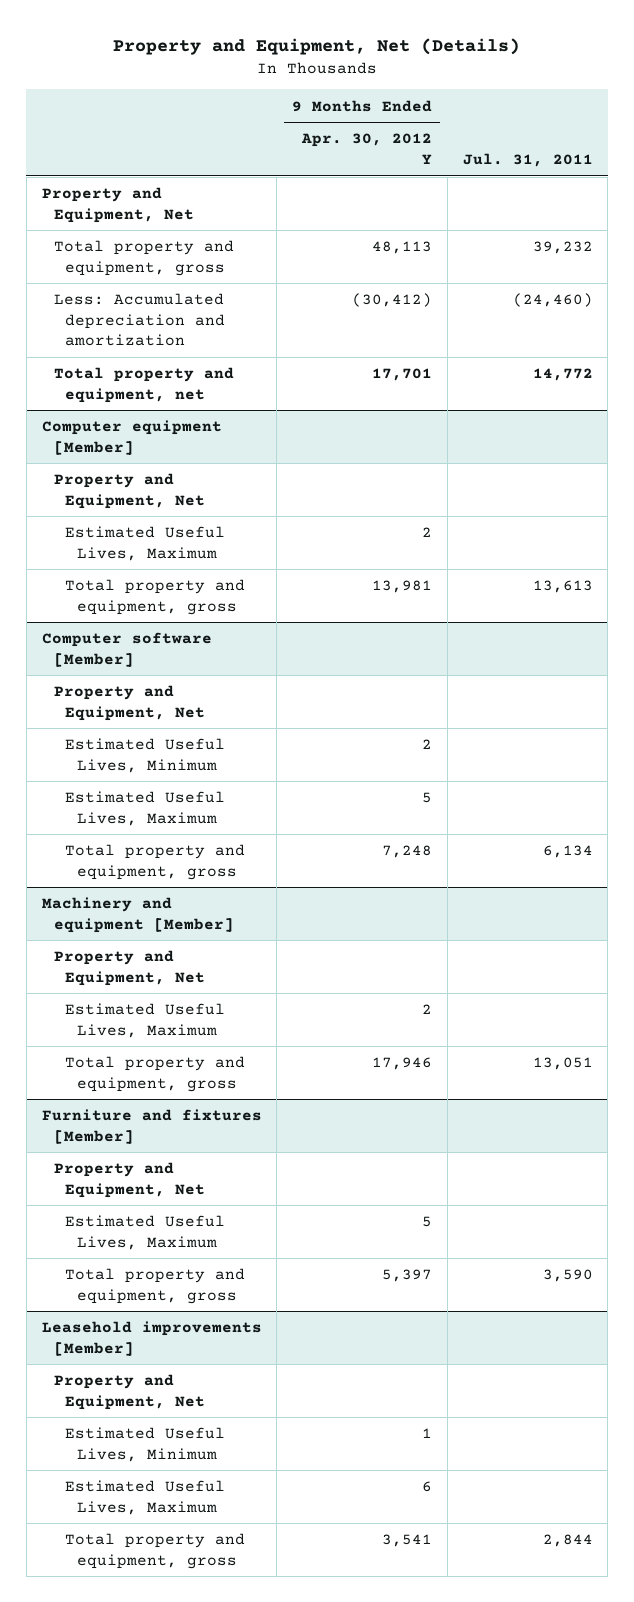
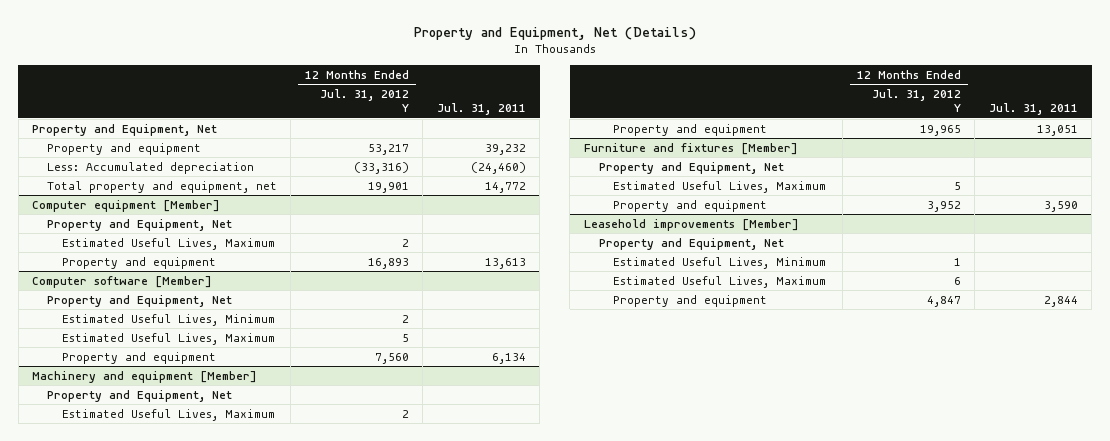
- | 9 Months Ended Apr. 30, 2012 Y | Jul. 31, 2011
+ | 12 Months Ended Jul. 31, 2012 Y | Jul. 31, 2011
- Total property and equipment, gross | 48,113 | 39,232
- Less: Accumulated depreciation and amortization | (30,412) | (24,460)
+ Property and equipment | 53,217 | 39,232
+ Less: Accumulated depreciation | (33,316) | (24,460)
@ Computer equipment [Member]
- Total property and equipment, gross | 13,981 | 13,613
+ Property and equipment | 16,893 | 13,613
@ Computer software [Member]
- Total property and equipment, gross | 7,248 | 6,134
+ Property and equipment | 7,560 | 6,134
@ Machinery and equipment [Member]
- Total property and equipment, gross | 17,946 | 13,051
+ Property and equipment | 19,965 | 13,051
@ Furniture and fixtures [Member]
- Total property and equipment, gross | 5,397 | 3,590
+ Property and equipment | 3,952 | 3,590
@ Leasehold improvements [Member]
- Total property and equipment, gross | 3,541 | 2,844
+ Property and equipment | 4,847 | 2,844

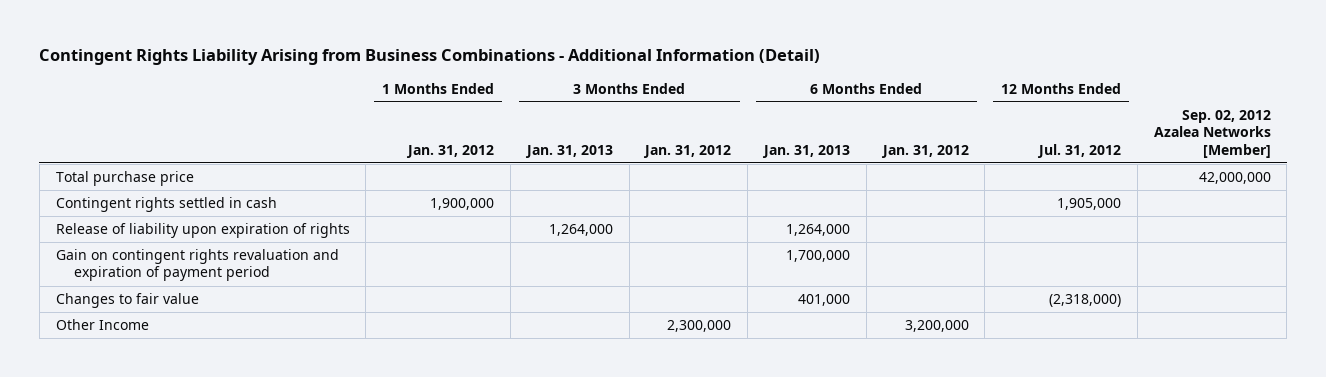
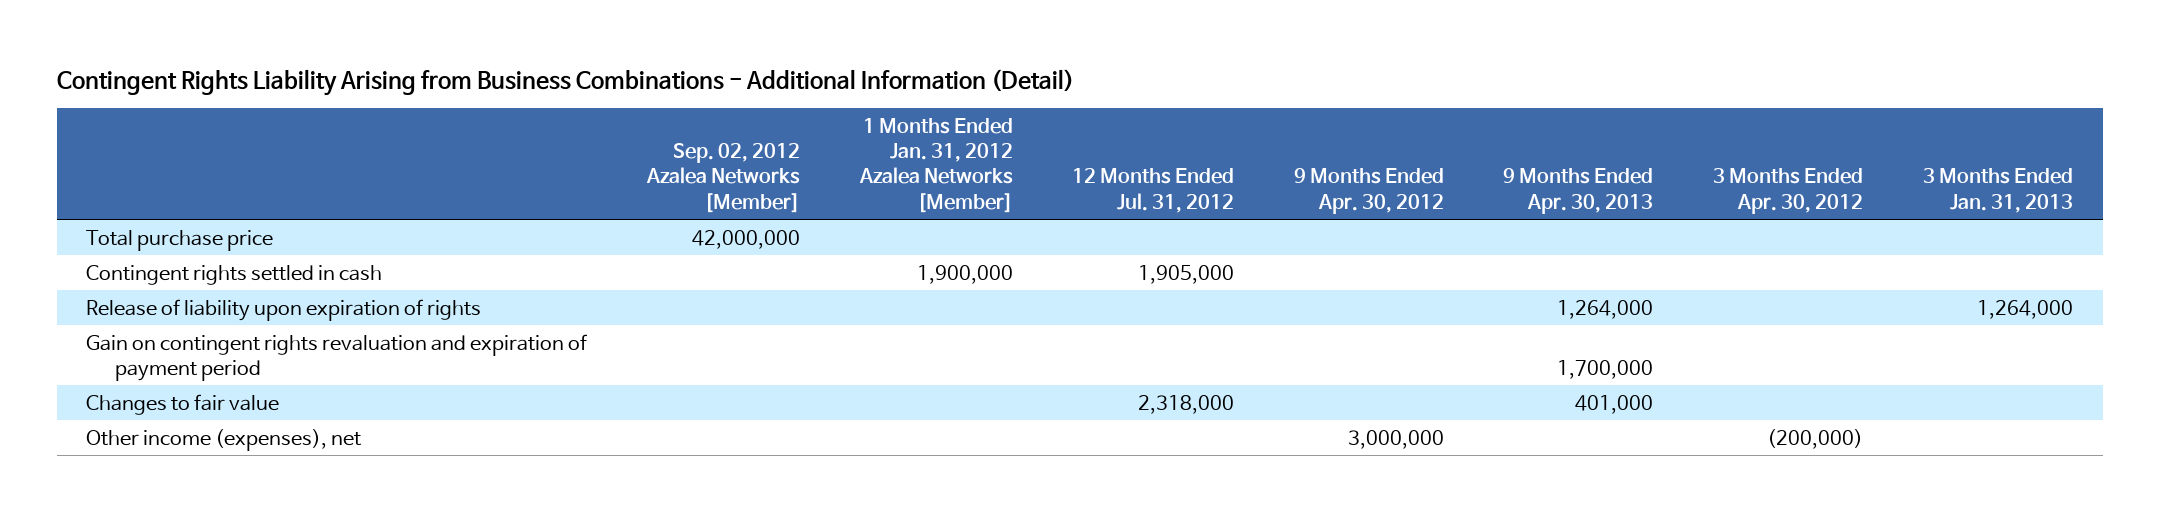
- | 1 Months Ended Jan. 31, 2012 | 3 Months Ended Jan. 31, 2013 | 3 Months Ended Jan. 31, 2012 | 6 Months Ended Jan. 31, 2013 | 6 Months Ended Jan. 31, 2012 | 12 Months Ended Jul. 31, 2012 | Sep. 02, 2012 Azalea Networks [Member]
+ | Sep. 02, 2012 Azalea Networks [Member] | 1 Months Ended Jan. 31, 2012 Azalea Networks [Member] | 12 Months Ended Jul. 31, 2012 | 9 Months Ended Apr. 30, 2012 | 9 Months Ended Apr. 30, 2013 | 3 Months Ended Apr. 30, 2012 | 3 Months Ended Jan. 31, 2013
- Changes to fair value | | | | 401,000 | | (2,318,000) |
- Other Income | | | 2,300,000 | | 3,200,000 | |
+ Changes to fair value | | | 2,318,000 | | 401,000 | |
+ Other income (expenses), net | | | | 3,000,000 | | (200,000) |

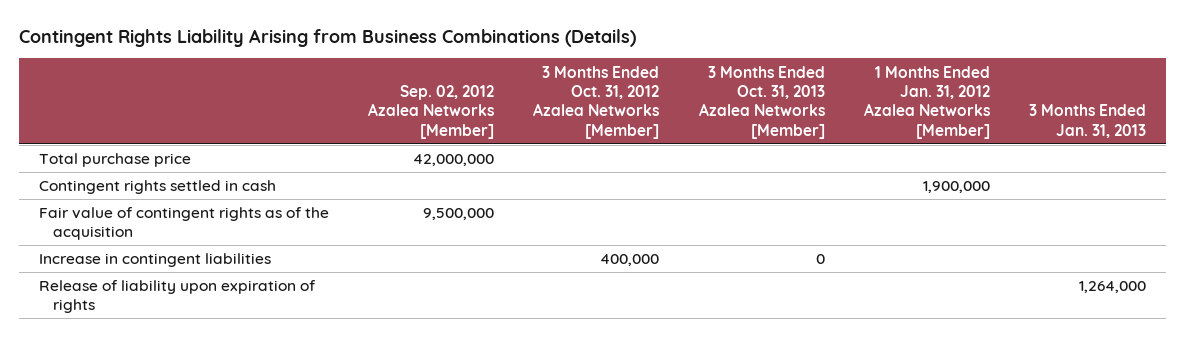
- Contingent Rights Liability Arising from Business Combinations - Additional Information (Detail)
+ Contingent Rights Liability Arising from Business Combinations (Details)
- | Sep. 02, 2012 Azalea Networks [Member] | 1 Months Ended Jan. 31, 2012 Azalea Networks [Member] | 12 Months Ended Jul. 31, 2012 | 9 Months Ended Apr. 30, 2012 | 9 Months Ended Apr. 30, 2013 | 3 Months Ended Apr. 30, 2012 | 3 Months Ended Jan. 31, 2013
+ | Sep. 02, 2012 Azalea Networks [Member] | 3 Months Ended Oct. 31, 2012 Azalea Networks [Member] | 3 Months Ended Oct. 31, 2013 Azalea Networks [Member] | 1 Months Ended Jan. 31, 2012 Azalea Networks [Member] | 3 Months Ended Jan. 31, 2013
+ Fair value of contingent rights as of the acquisition | 9,500,000 | | | |
+ Increase in contingent liabilities | | 400,000 | 0 | |
- Gain on contingent rights revaluation and expiration of payment period | | | | | 1,700,000 | |
- Changes to fair value | | | 2,318,000 | | 401,000 | |
- Other income (expenses), net | | | | 3,000,000 | | (200,000) |

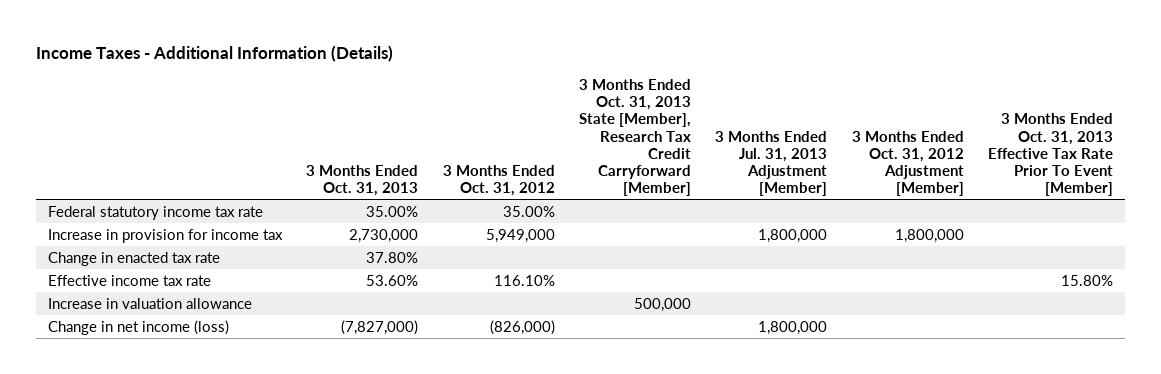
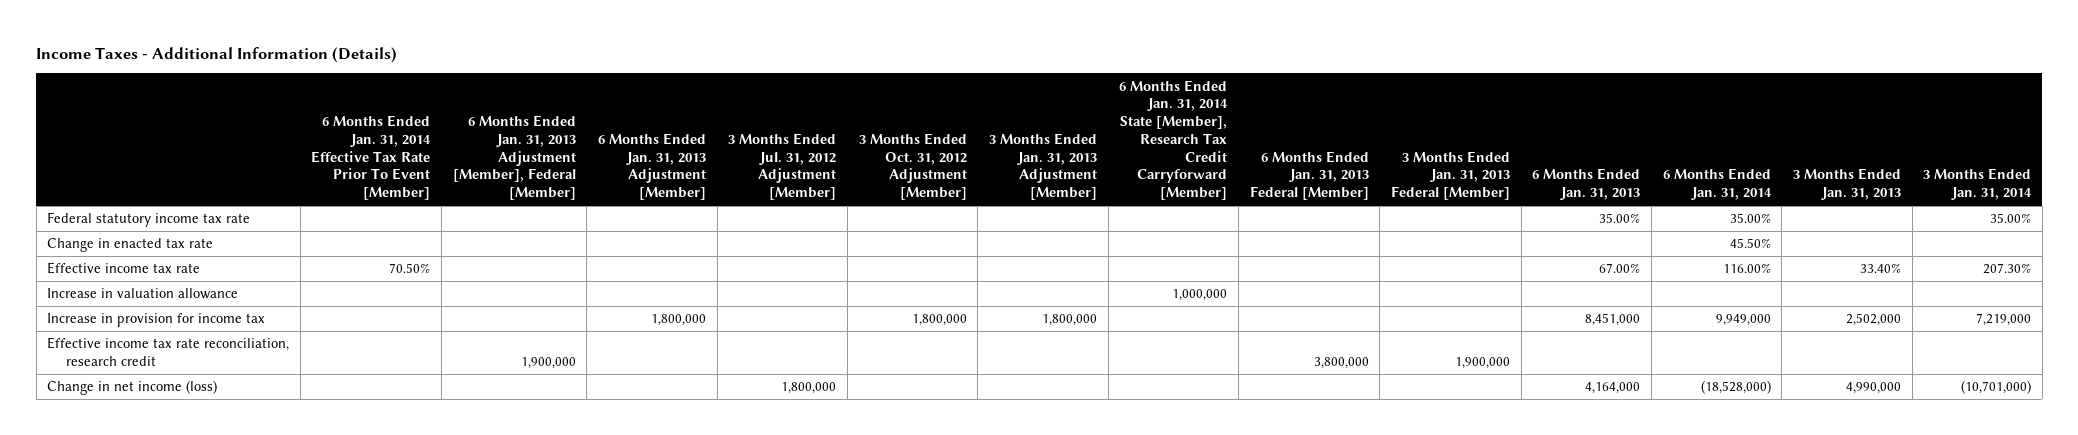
- | 3 Months Ended Oct. 31, 2013 | 3 Months Ended Oct. 31, 2012 | 3 Months Ended Oct. 31, 2013 State [Member], Research Tax Credit Carryforward [Member] | 3 Months Ended Jul. 31, 2013 Adjustment [Member] | 3 Months Ended Oct. 31, 2012 Adjustment [Member] | 3 Months Ended Oct. 31, 2013 Effective Tax Rate Prior To Event [Member]
+ | 6 Months Ended Jan. 31, 2014 Effective Tax Rate Prior To Event [Member] | 6 Months Ended Jan. 31, 2013 Adjustment [Member], Federal [Member] | 6 Months Ended Jan. 31, 2013 Adjustment [Member] | 3 Months Ended Jul. 31, 2012 Adjustment [Member] | 3 Months Ended Oct. 31, 2012 Adjustment [Member] | 3 Months Ended Jan. 31, 2013 Adjustment [Member] | 6 Months Ended Jan. 31, 2014 State [Member], Research Tax Credit Carryforward [Member] | 6 Months Ended Jan. 31, 2013 Federal [Member] | 3 Months Ended Jan. 31, 2013 Federal [Member] | 6 Months Ended Jan. 31, 2013 | 6 Months Ended Jan. 31, 2014 | 3 Months Ended Jan. 31, 2013 | 3 Months Ended Jan. 31, 2014
moved down: Increase in provision for income tax | | | 1,800,000 | | 1,800,000 | 1,800,000 | | | | 8,451,000 | 9,949,000 | 2,502,000 | 7,219,000
+ Effective income tax rate reconciliation, research credit | | 1,900,000 | | | | | | 3,800,000 | 1,900,000 | | | |

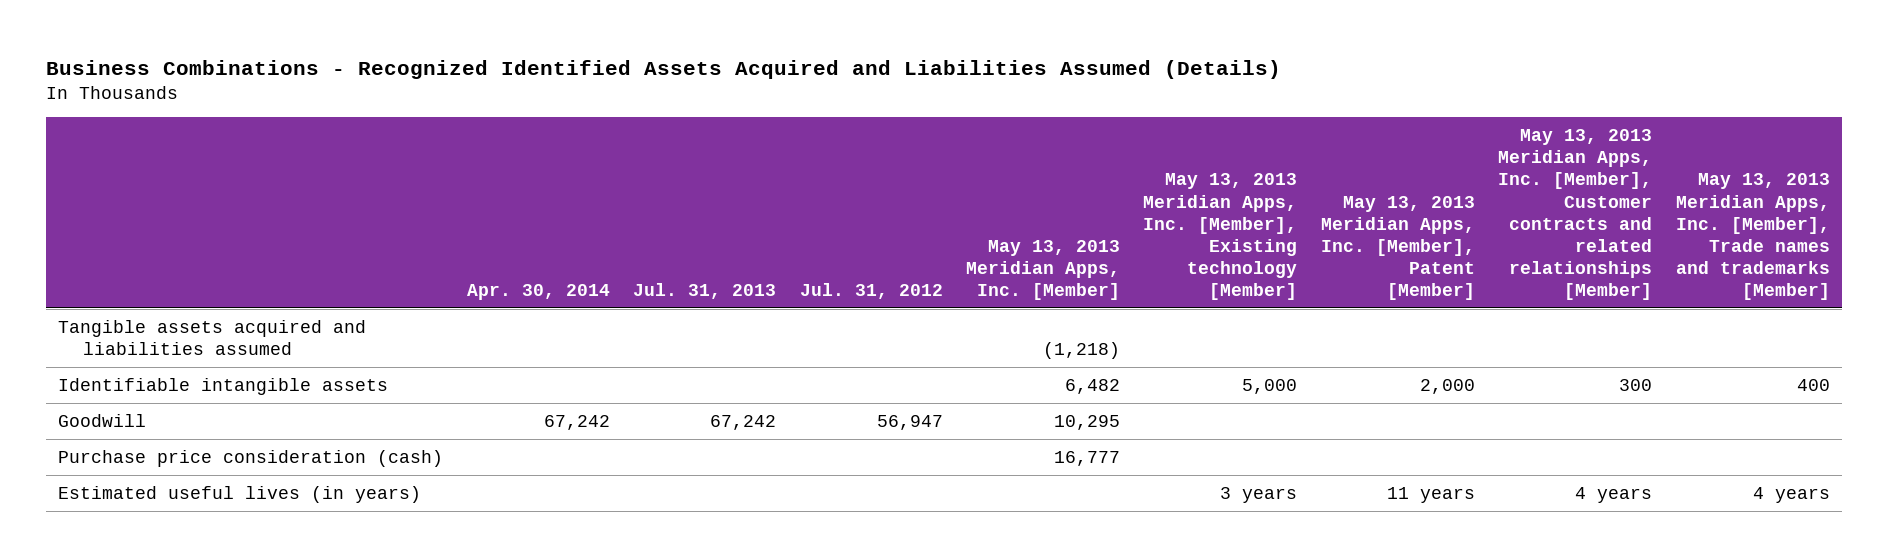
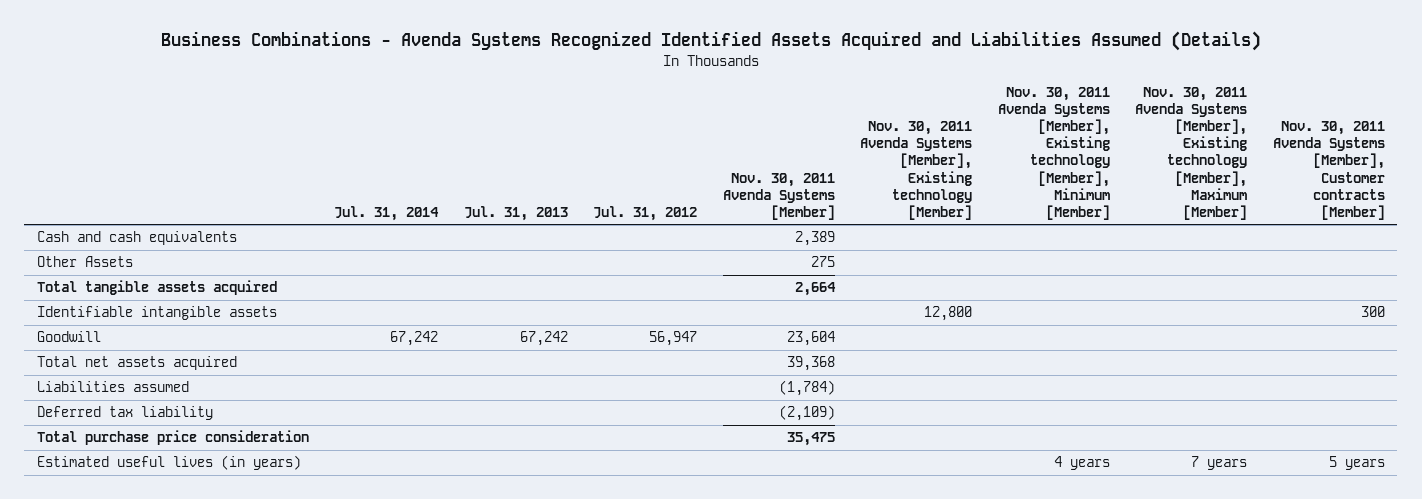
- Business Combinations - Recognized Identified Assets Acquired and Liabilities Assumed (Details)
+ Business Combinations - Avenda Systems Recognized Identified Assets Acquired and Liabilities Assumed (Details)
- | Apr. 30, 2014 | Jul. 31, 2013 | Jul. 31, 2012 | May 13, 2013 Meridian Apps, Inc. [Member] | May 13, 2013 Meridian Apps, Inc. [Member], Existing technology [Member] | May 13, 2013 Meridian Apps, Inc. [Member], Patent [Member] | May 13, 2013 Meridian Apps, Inc. [Member], Customer contracts and related relationships [Member] | May 13, 2013 Meridian Apps, Inc. [Member], Trade names and trademarks [Member]
+ | Jul. 31, 2014 | Jul. 31, 2013 | Jul. 31, 2012 | Nov. 30, 2011 Avenda Systems [Member] | Nov. 30, 2011 Avenda Systems [Member], Existing technology [Member] | Nov. 30, 2011 Avenda Systems [Member], Existing technology [Member], Minimum [Member] | Nov. 30, 2011 Avenda Systems [Member], Existing technology [Member], Maximum [Member] | Nov. 30, 2011 Avenda Systems [Member], Customer contracts [Member]
- Tangible assets acquired and liabilities assumed | | | | (1,218) | | | |
+ Cash and cash equivalents | | | | 2,389 | | | |
+ Other Assets | | | | 275 | | | |
+ Total tangible assets acquired | | | | 2,664 | | | |
- Purchase price consideration (cash) | | | | 16,777 | | | |
+ Total net assets acquired | | | | 39,368 | | | |
+ Liabilities assumed | | | | (1,784) | | | |
+ Deferred tax liability | | | | (2,109) | | | |
+ Total purchase price consideration | | | | 35,475 | | | |

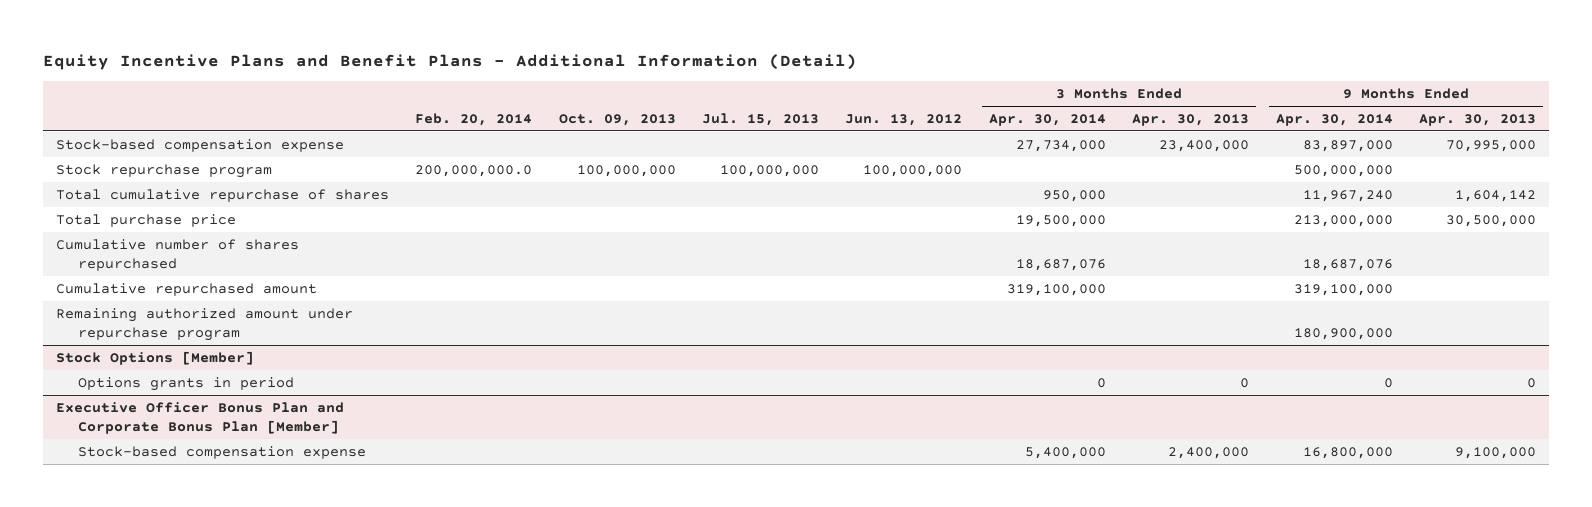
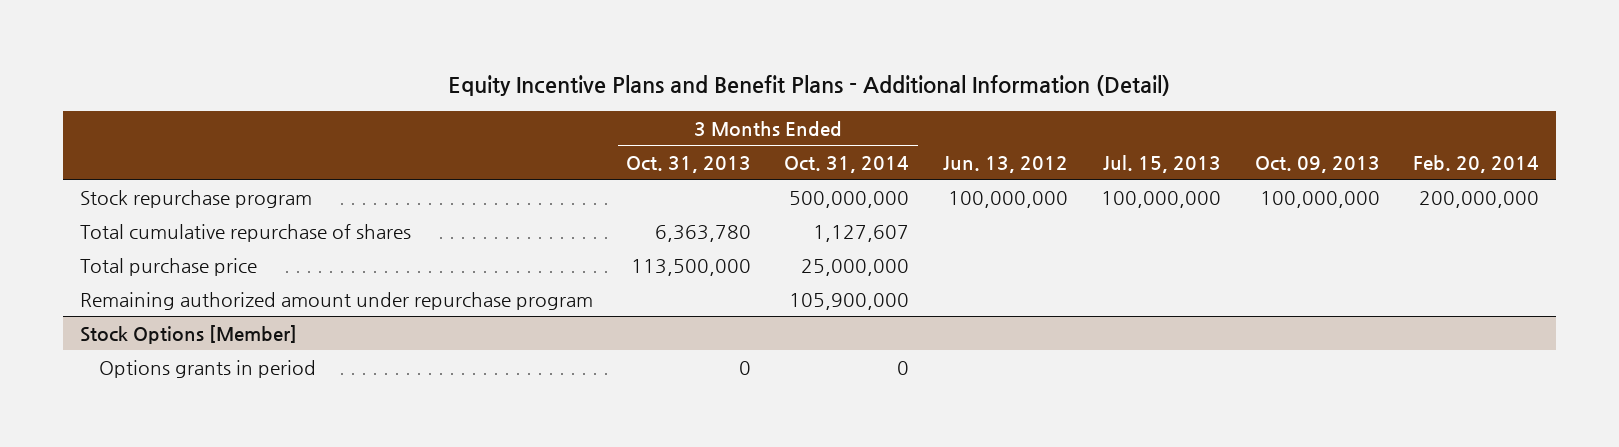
- | Feb. 20, 2014 | Oct. 09, 2013 | Jul. 15, 2013 | Jun. 13, 2012 | 3 Months Ended Apr. 30, 2014 | 3 Months Ended Apr. 30, 2013 | 9 Months Ended Apr. 30, 2014 | 9 Months Ended Apr. 30, 2013
+ | 3 Months Ended Oct. 31, 2013 | 3 Months Ended Oct. 31, 2014 | Jun. 13, 2012 | Jul. 15, 2013 | Oct. 09, 2013 | Feb. 20, 2014
- Stock-based compensation expense | | | | | 27,734,000 | 23,400,000 | 83,897,000 | 70,995,000
- Stock repurchase program | 200,000,000.0 | 100,000,000 | 100,000,000 | 100,000,000 | | | 500,000,000 |
+ Stock repurchase program | | 500,000,000 | 100,000,000 | 100,000,000 | 100,000,000 | 200,000,000
- Cumulative number of shares repurchased | | | | | 18,687,076 | | 18,687,076 |
- Cumulative repurchased amount | | | | | 319,100,000 | | 319,100,000 |
- Executive Officer Bonus Plan and Corporate Bonus Plan [Member]
- Stock-based compensation expense | | | | | 5,400,000 | 2,400,000 | 16,800,000 | 9,100,000

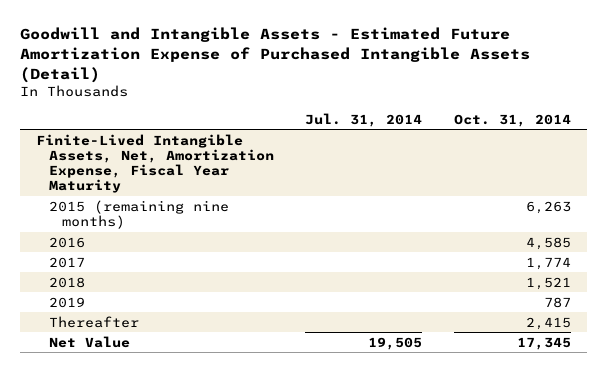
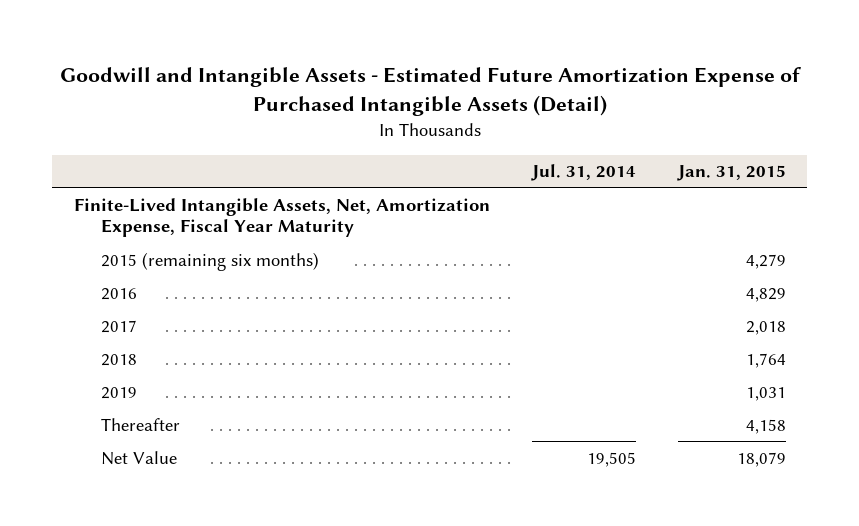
- | Jul. 31, 2014 | Oct. 31, 2014
+ | Jul. 31, 2014 | Jan. 31, 2015
- 2015 (remaining nine months) | | 6,263
+ 2015 (remaining six months) | | 4,279

